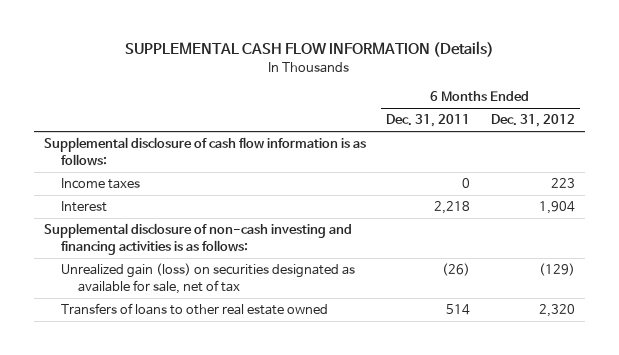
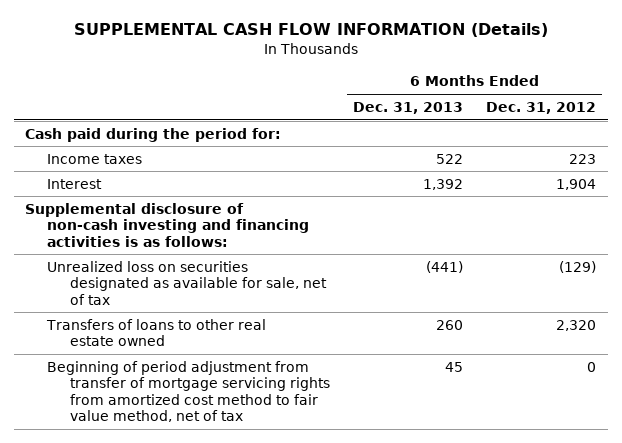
- | 6 Months Ended Dec. 31, 2011 | 6 Months Ended Dec. 31, 2012
+ | 6 Months Ended Dec. 31, 2013 | 6 Months Ended Dec. 31, 2012
- Supplemental disclosure of cash flow information is as follows:
+ Cash paid during the period for:
- Unrealized gain (loss) on securities designated as available for sale, net of tax | (26) | (129)
+ Unrealized loss on securities designated as available for sale, net of tax | (441) | (129)
+ Beginning of period adjustment from transfer of mortgage servicing rights from amortized cost method to fair value method, net of tax | 45 | 0

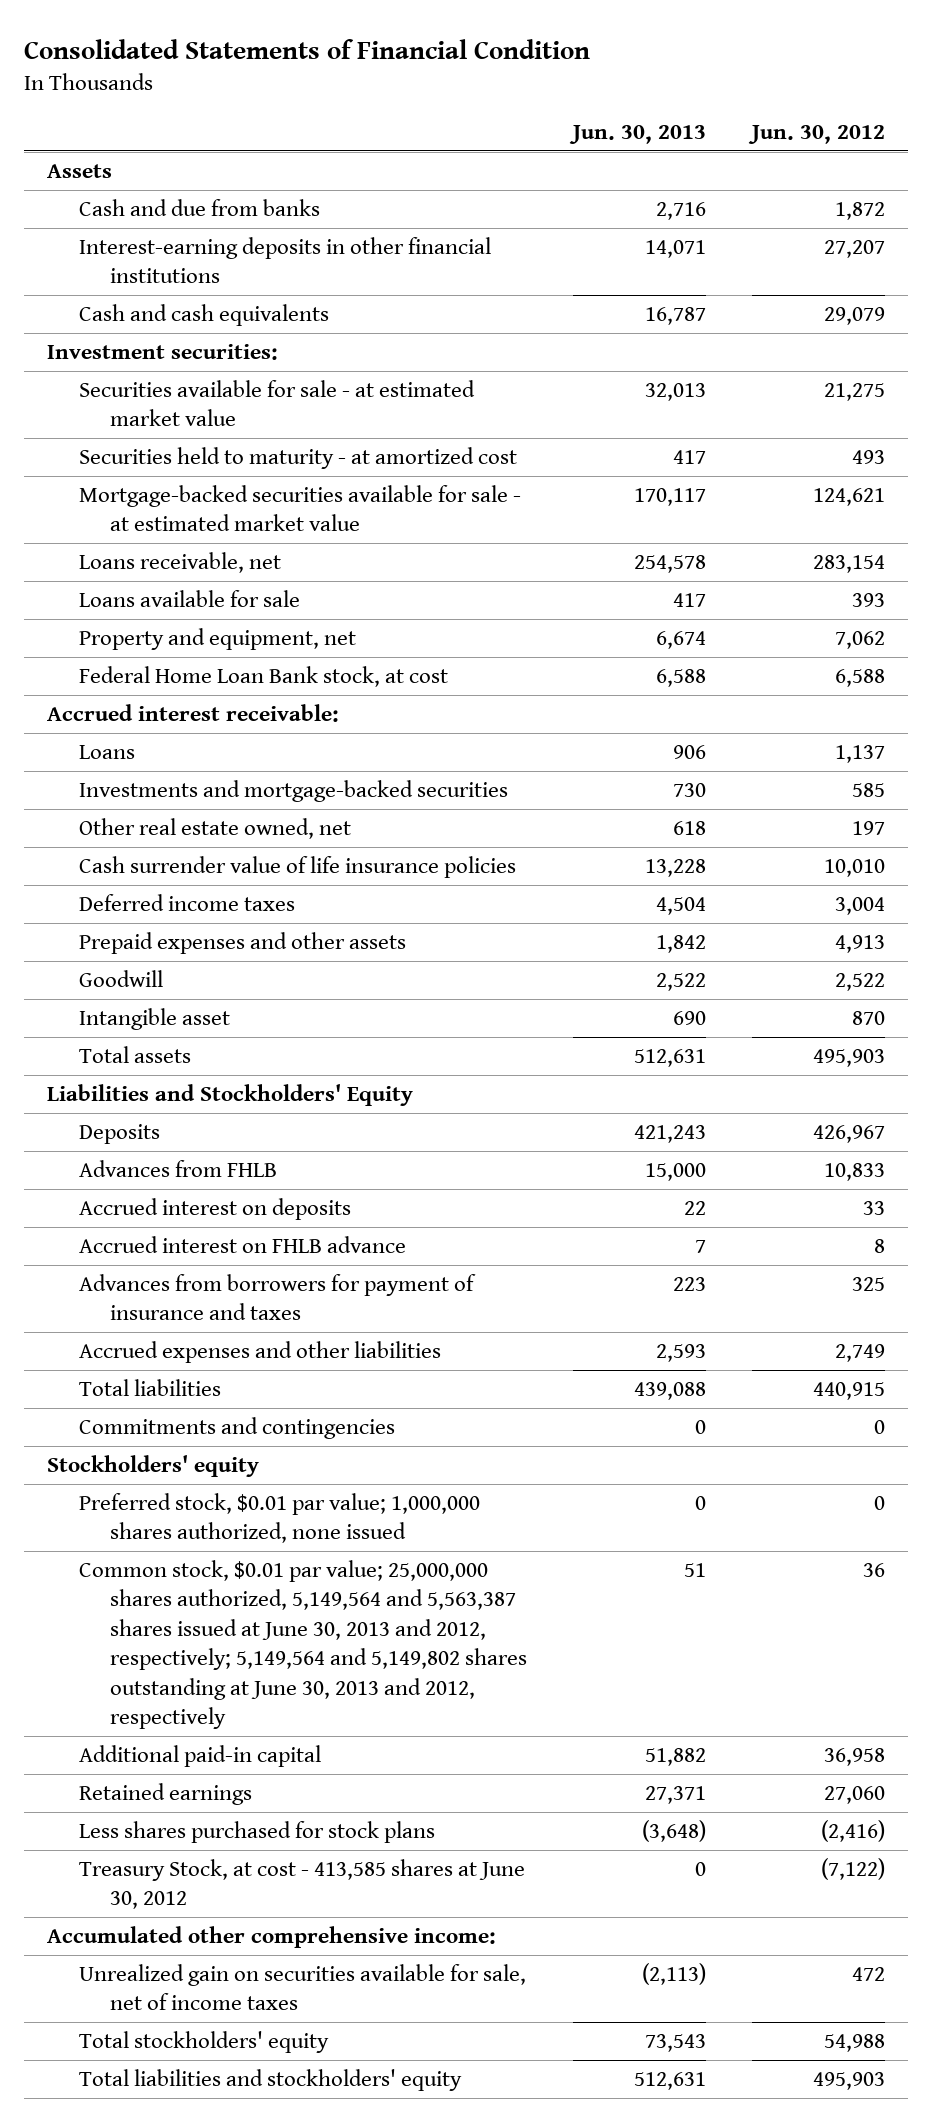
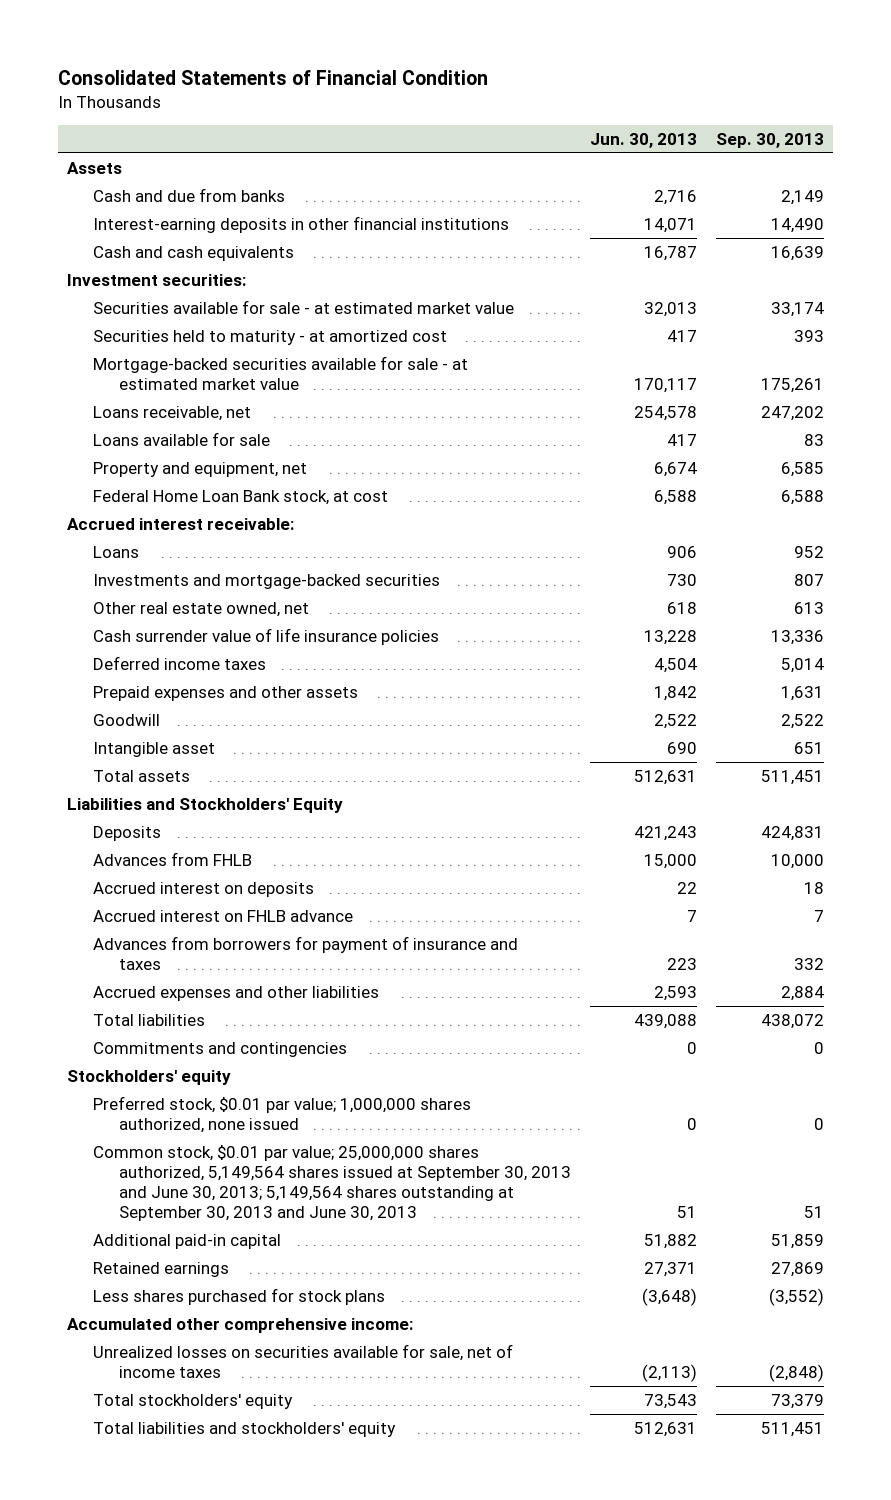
- | Jun. 30, 2013 | Jun. 30, 2012
+ | Jun. 30, 2013 | Sep. 30, 2013
- Common stock, $0.01 par value; 25,000,000 shares authorized, 5,149,564 and 5,563,387 shares issued at June 30, 2013 and 2012, respectively; 5,149,564 and 5,149,802 shares outstanding at June 30, 2013 and 2012, respectively | 51 | 36
+ Common stock, $0.01 par value; 25,000,000 shares authorized, 5,149,564 shares issued at September 30, 2013 and June 30, 2013; 5,149,564 shares outstanding at September 30, 2013 and June 30, 2013 | 51 | 51
- Treasury Stock, at cost - 413,585 shares at June 30, 2012 | 0 | (7,122)
- Unrealized gain on securities available for sale, net of income taxes | (2,113) | 472
+ Unrealized losses on securities available for sale, net of income taxes | (2,113) | (2,848)

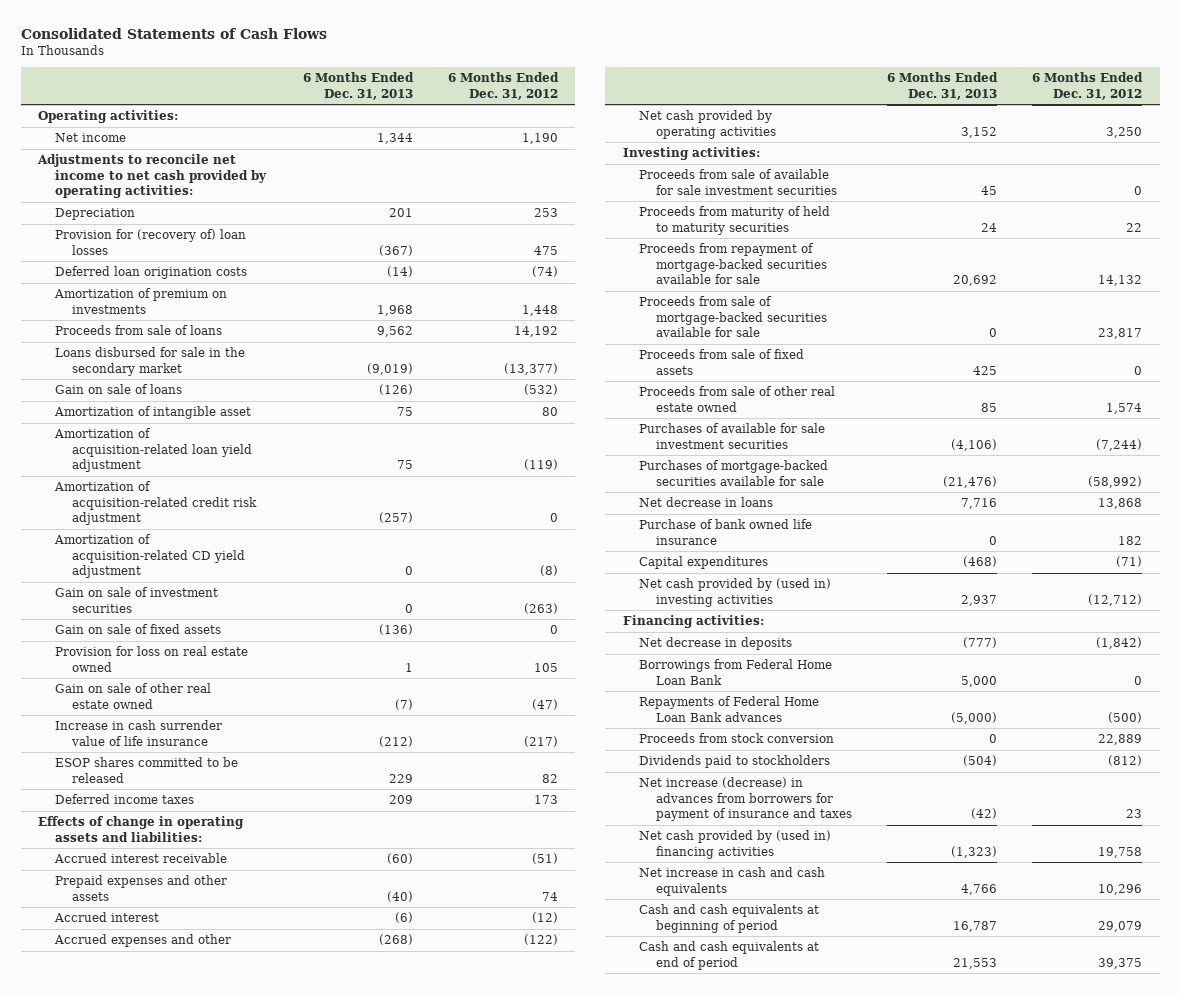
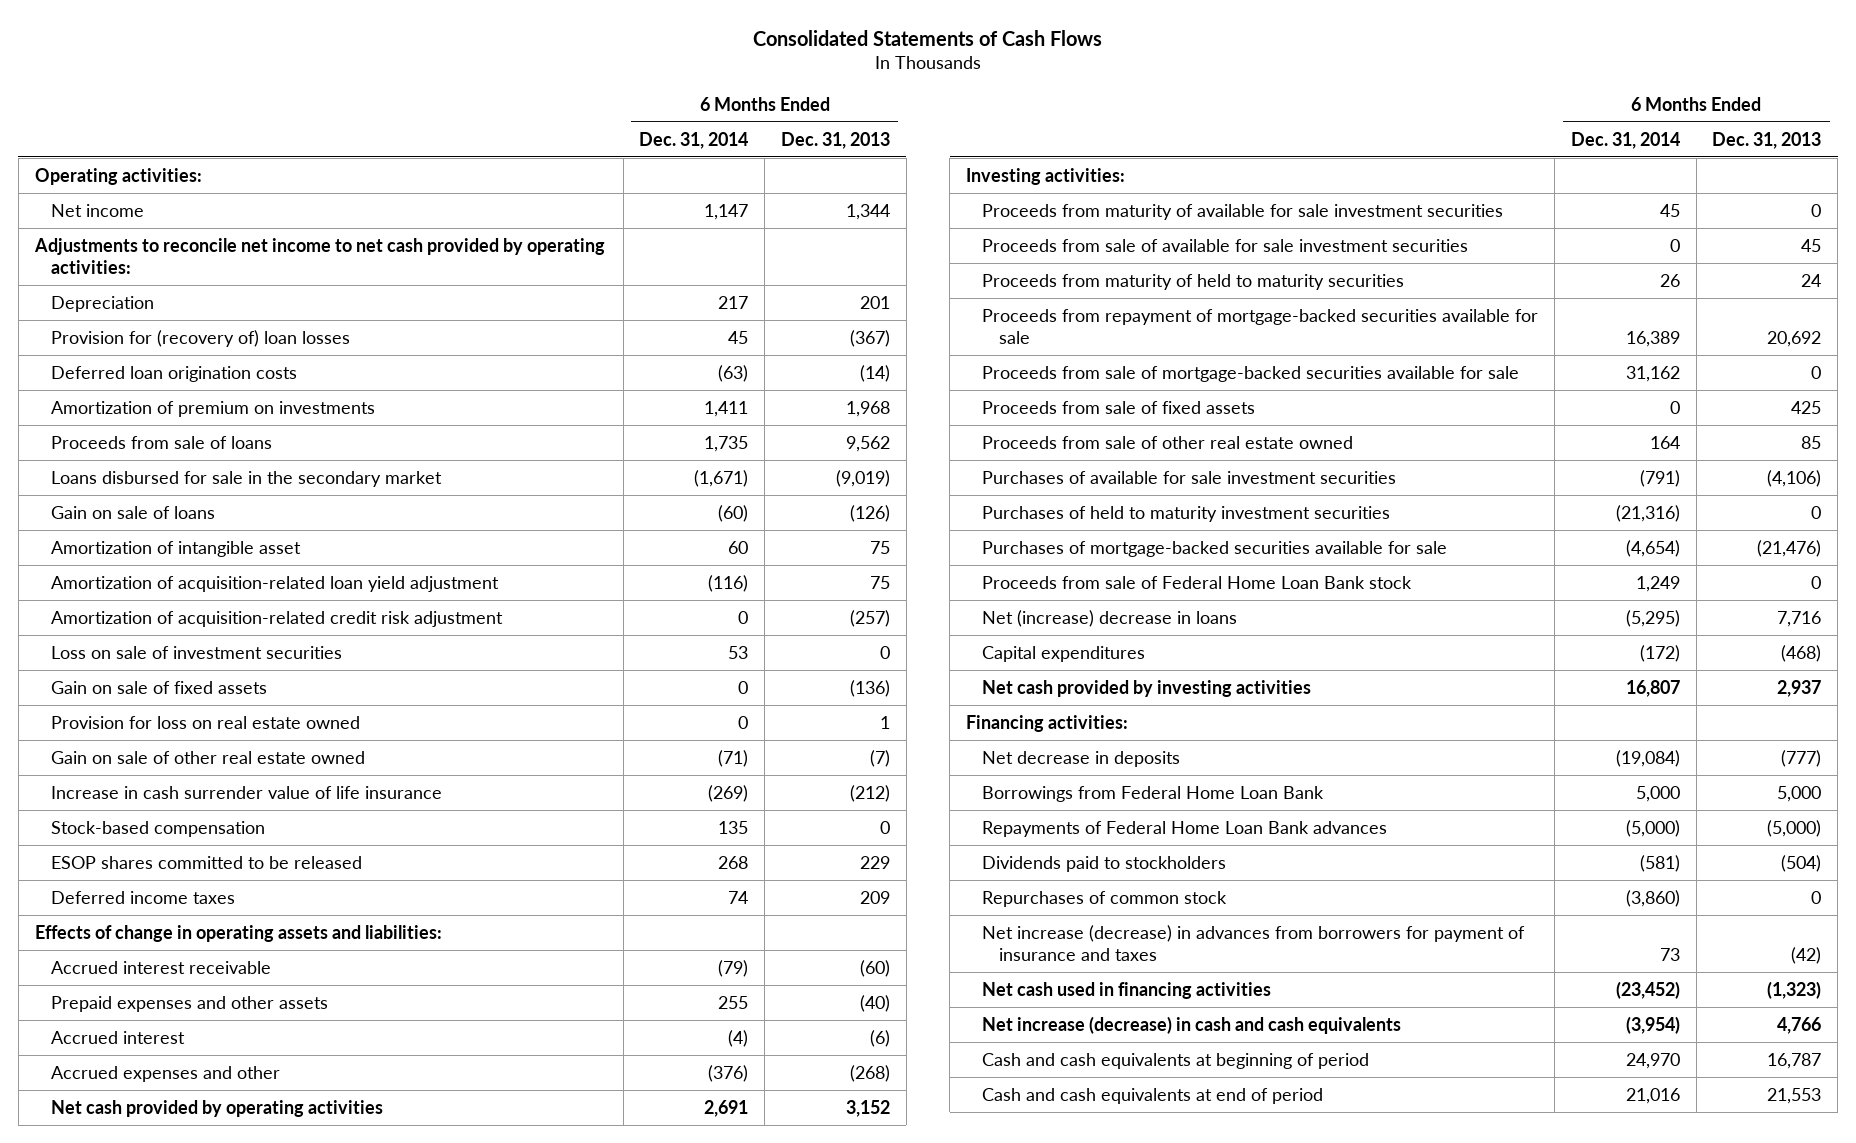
- | 6 Months Ended Dec. 31, 2013 | 6 Months Ended Dec. 31, 2012
+ | 6 Months Ended Dec. 31, 2014 | 6 Months Ended Dec. 31, 2013
- Amortization of acquisition-related CD yield adjustment | 0 | (8)
- Gain on sale of investment securities | 0 | (263)
+ Loss on sale of investment securities | 53 | 0
+ Stock-based compensation | 135 | 0
+ Proceeds from maturity of available for sale investment securities | 45 | 0
+ Purchases of held to maturity investment securities | (21,316) | 0
- Net decrease in loans | 7,716 | 13,868
- Purchase of bank owned life insurance | 0 | 182
+ Proceeds from sale of Federal Home Loan Bank stock | 1,249 | 0
+ Net (increase) decrease in loans | (5,295) | 7,716
- Net cash provided by (used in) investing activities | 2,937 | (12,712)
+ Net cash provided by investing activities | 16,807 | 2,937
- Proceeds from stock conversion | 0 | 22,889
+ Repurchases of common stock | (3,860) | 0
- Net cash provided by (used in) financing activities | (1,323) | 19,758
- Net increase in cash and cash equivalents | 4,766 | 10,296
+ Net cash used in financing activities | (23,452) | (1,323)
+ Net increase (decrease) in cash and cash equivalents | (3,954) | 4,766

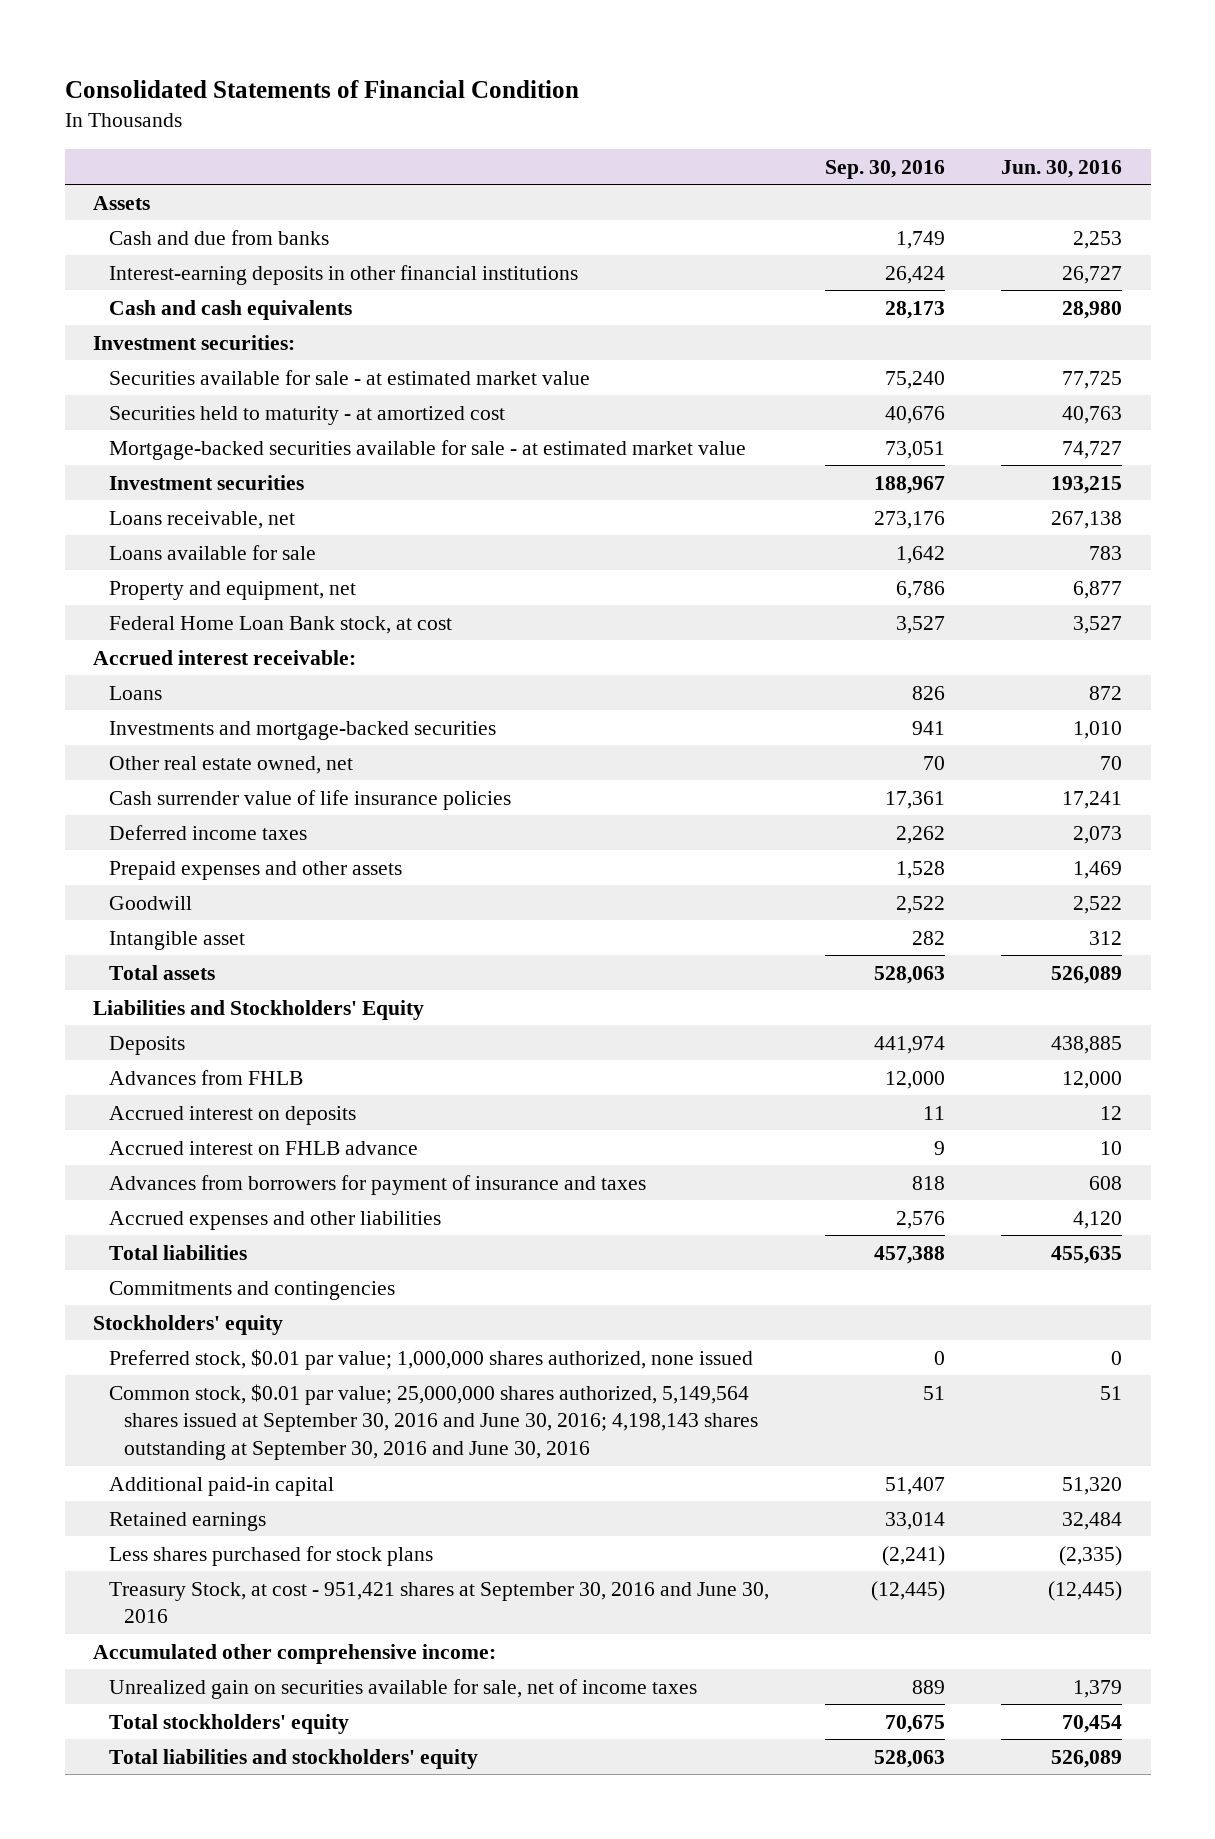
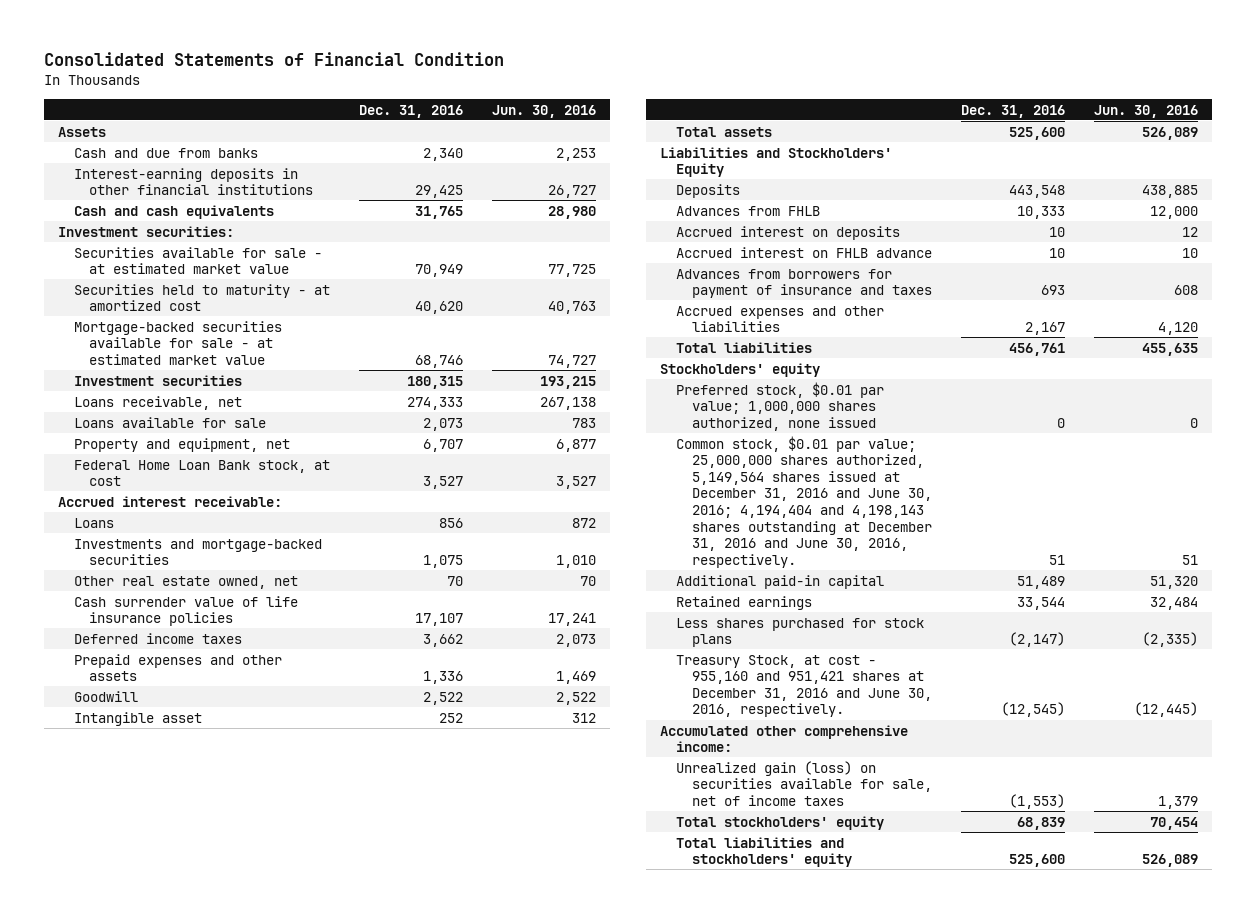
- | Sep. 30, 2016 | Jun. 30, 2016
+ | Dec. 31, 2016 | Jun. 30, 2016
- Commitments and contingencies
- Common stock, $0.01 par value; 25,000,000 shares authorized, 5,149,564 shares issued at September 30, 2016 and June 30, 2016; 4,198,143 shares outstanding at September 30, 2016 and June 30, 2016 | 51 | 51
+ Common stock, $0.01 par value; 25,000,000 shares authorized, 5,149,564 shares issued at December 31, 2016 and June 30, 2016; 4,194,404 and 4,198,143 shares outstanding at December 31, 2016 and June 30, 2016, respectively. | 51 | 51
- Treasury Stock, at cost - 951,421 shares at September 30, 2016 and June 30, 2016 | (12,445) | (12,445)
+ Treasury Stock, at cost - 955,160 and 951,421 shares at December 31, 2016 and June 30, 2016, respectively. | (12,545) | (12,445)
- Unrealized gain on securities available for sale, net of income taxes | 889 | 1,379
+ Unrealized gain (loss) on securities available for sale, net of income taxes | (1,553) | 1,379

